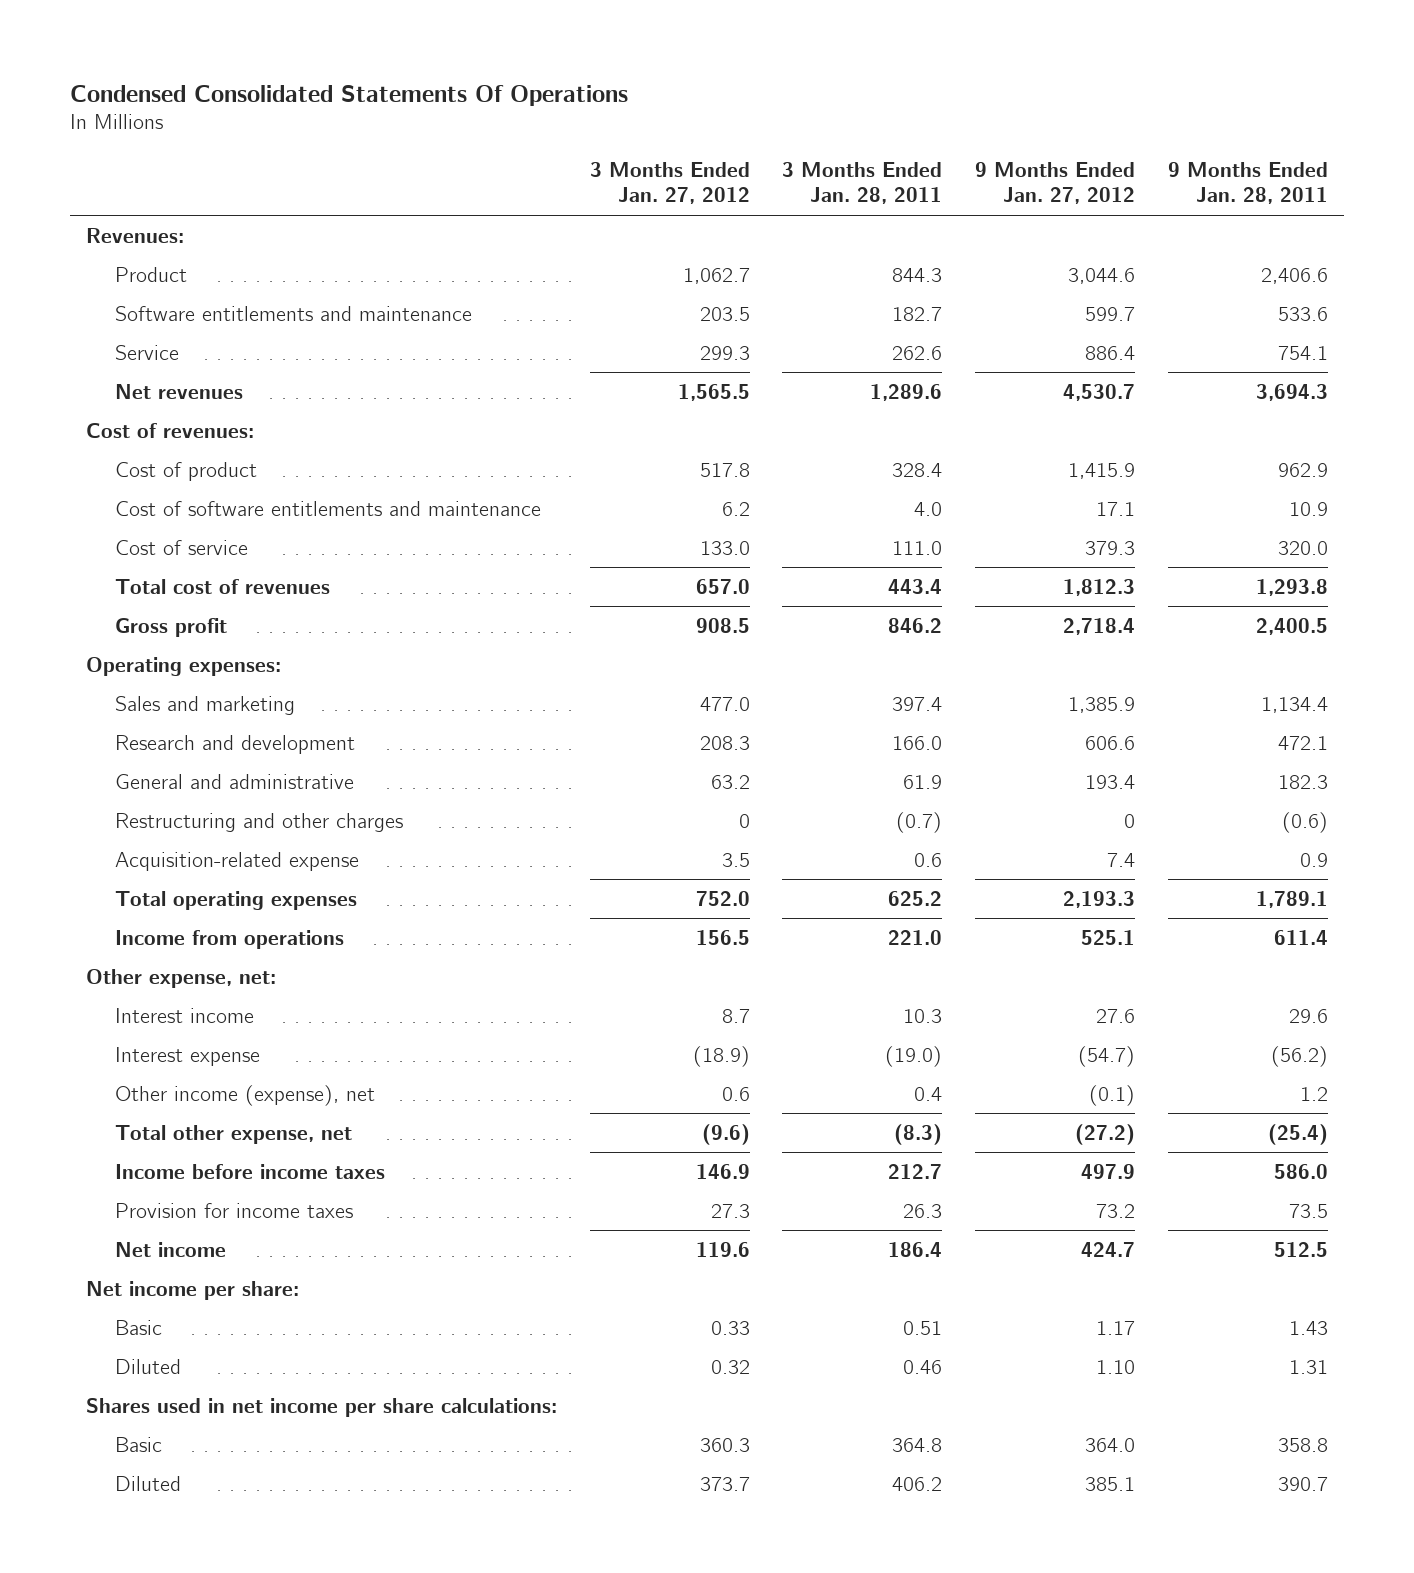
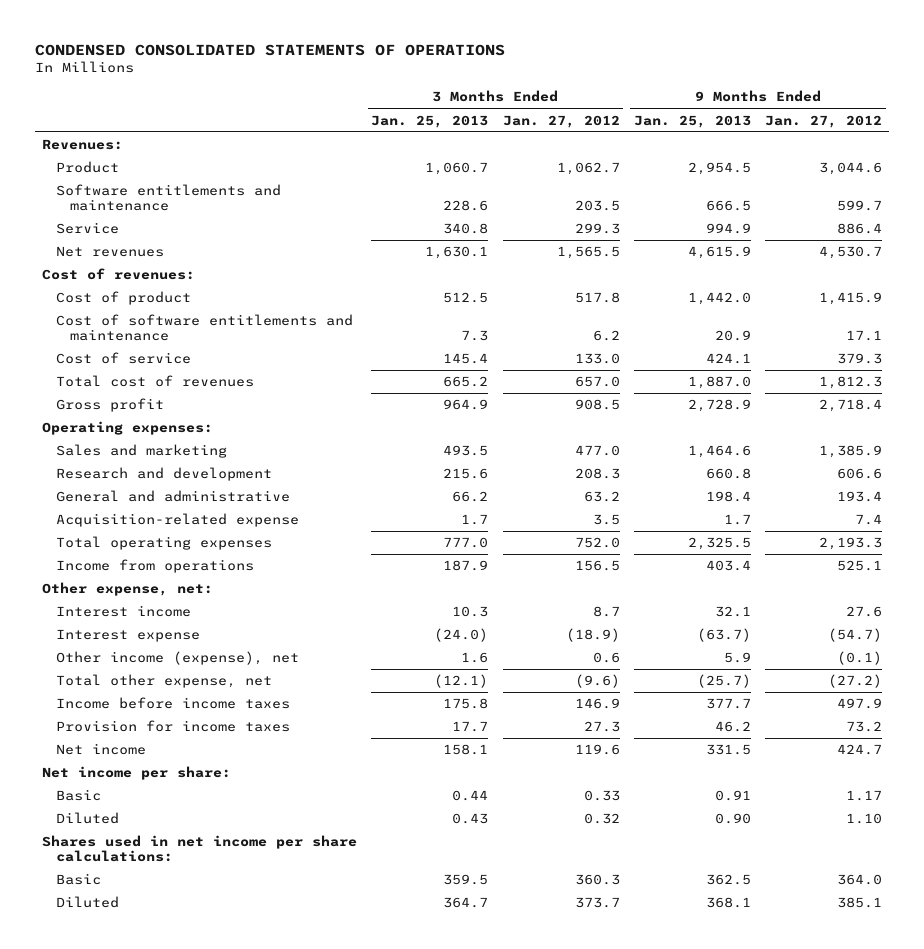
- Condensed Consolidated Statements Of Operations
+ CONDENSED CONSOLIDATED STATEMENTS OF OPERATIONS
- | 3 Months Ended Jan. 27, 2012 | 3 Months Ended Jan. 28, 2011 | 9 Months Ended Jan. 27, 2012 | 9 Months Ended Jan. 28, 2011
+ | 3 Months Ended Jan. 25, 2013 | 3 Months Ended Jan. 27, 2012 | 9 Months Ended Jan. 25, 2013 | 9 Months Ended Jan. 27, 2012
- Restructuring and other charges | 0 | (0.7) | 0 | (0.6)

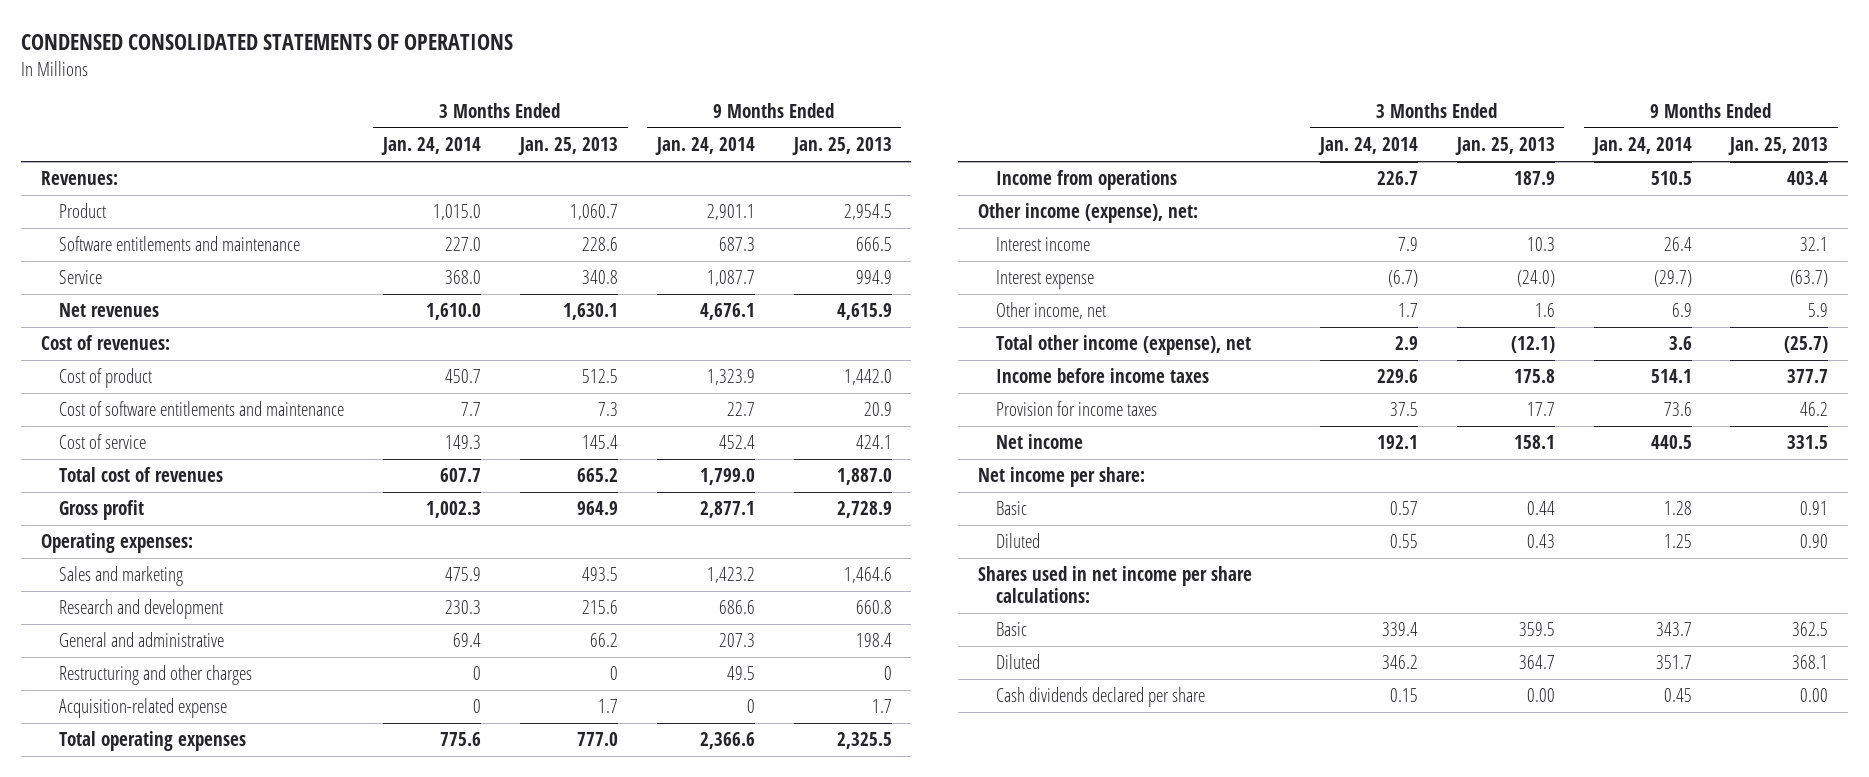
- | 3 Months Ended Jan. 25, 2013 | 3 Months Ended Jan. 27, 2012 | 9 Months Ended Jan. 25, 2013 | 9 Months Ended Jan. 27, 2012
+ | 3 Months Ended Jan. 24, 2014 | 3 Months Ended Jan. 25, 2013 | 9 Months Ended Jan. 24, 2014 | 9 Months Ended Jan. 25, 2013
+ Restructuring and other charges | 0 | 0 | 49.5 | 0
- Other expense, net:
+ Other income (expense), net:
- Other income (expense), net | 1.6 | 0.6 | 5.9 | (0.1)
- Total other expense, net | (12.1) | (9.6) | (25.7) | (27.2)
+ Other income, net | 1.7 | 1.6 | 6.9 | 5.9
+ Total other income (expense), net | 2.9 | (12.1) | 3.6 | (25.7)
+ Cash dividends declared per share | 0.15 | 0.00 | 0.45 | 0.00

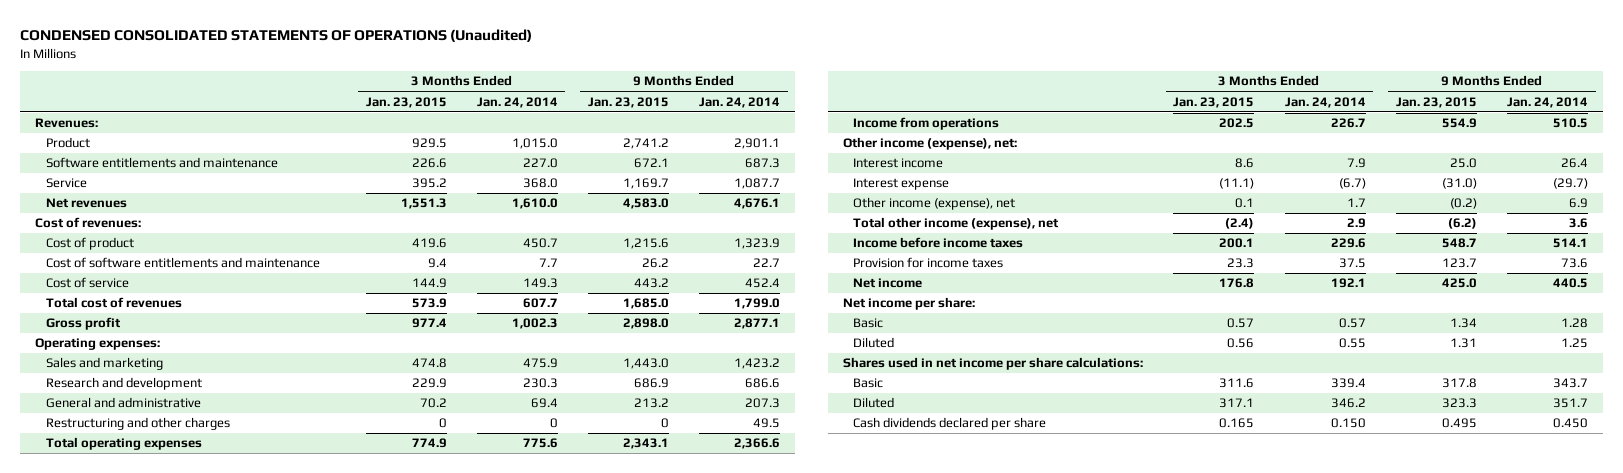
- CONDENSED CONSOLIDATED STATEMENTS OF OPERATIONS
+ CONDENSED CONSOLIDATED STATEMENTS OF OPERATIONS (Unaudited)
- | 3 Months Ended Jan. 24, 2014 | 3 Months Ended Jan. 25, 2013 | 9 Months Ended Jan. 24, 2014 | 9 Months Ended Jan. 25, 2013
+ | 3 Months Ended Jan. 23, 2015 | 3 Months Ended Jan. 24, 2014 | 9 Months Ended Jan. 23, 2015 | 9 Months Ended Jan. 24, 2014
- Acquisition-related expense | 0 | 1.7 | 0 | 1.7
- Other income, net | 1.7 | 1.6 | 6.9 | 5.9
+ Other income (expense), net | 0.1 | 1.7 | (0.2) | 6.9
- Cash dividends declared per share | 0.15 | 0.00 | 0.45 | 0.00
+ Cash dividends declared per share | 0.165 | 0.150 | 0.495 | 0.450

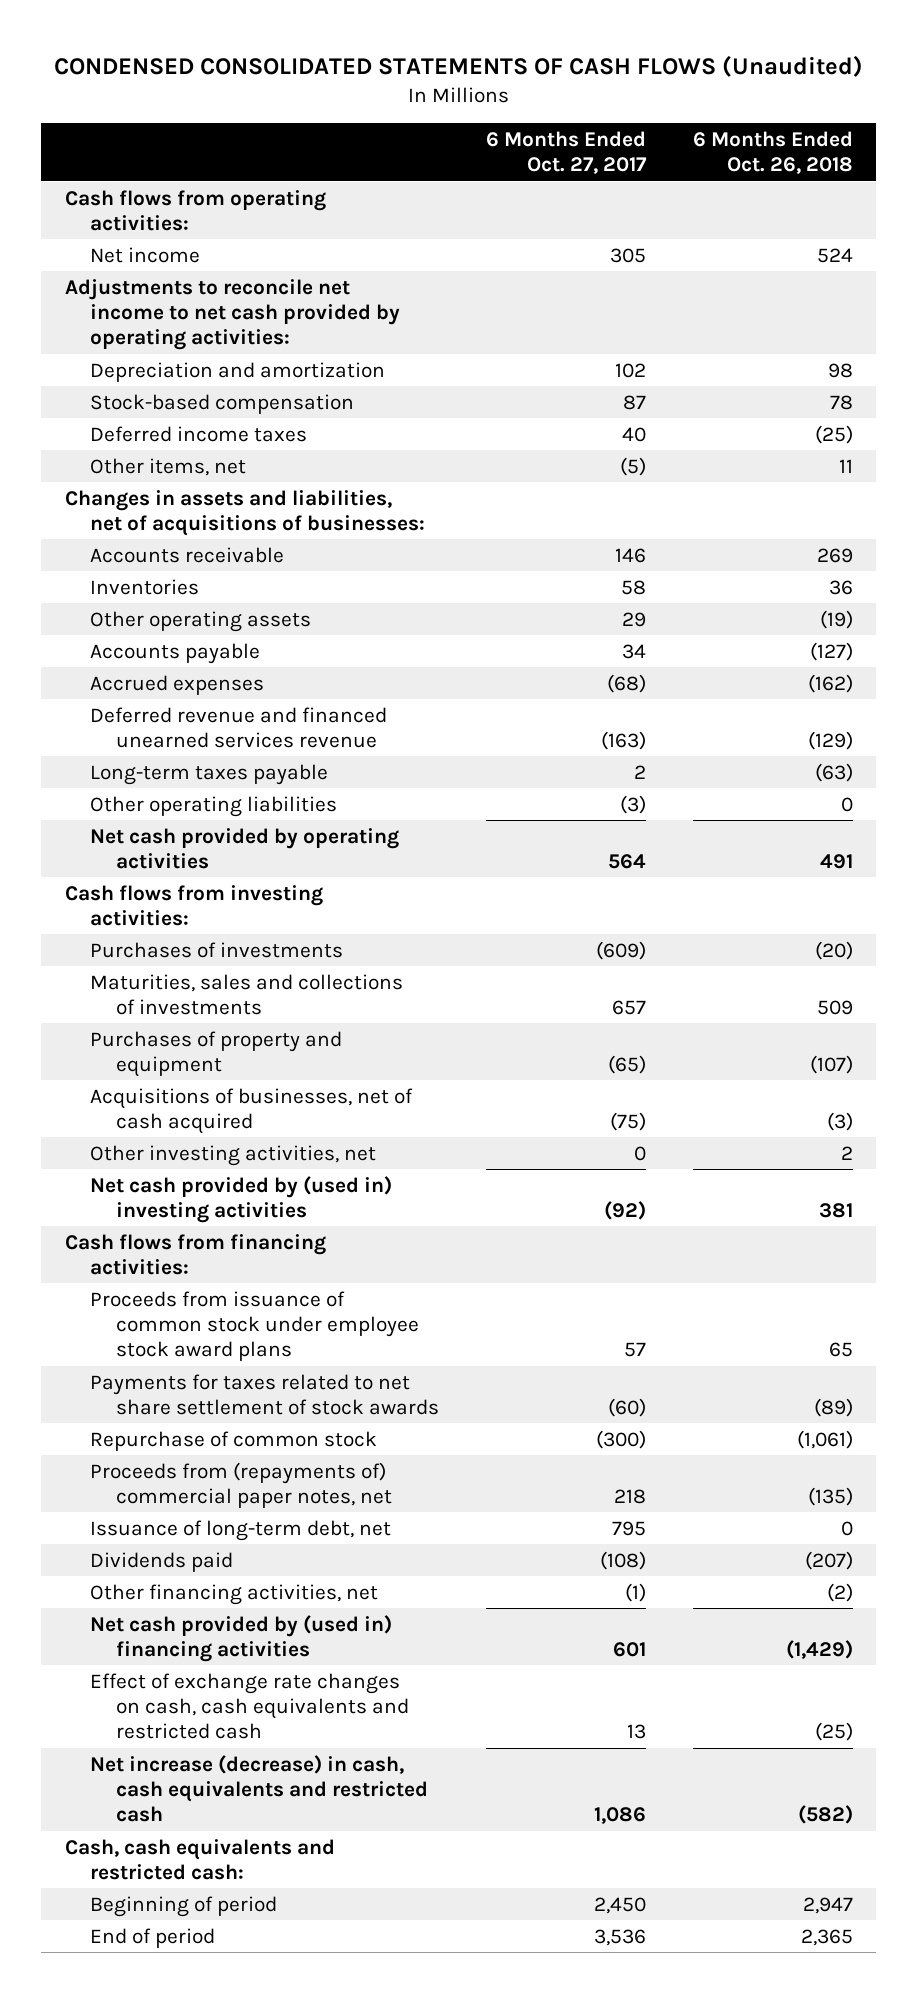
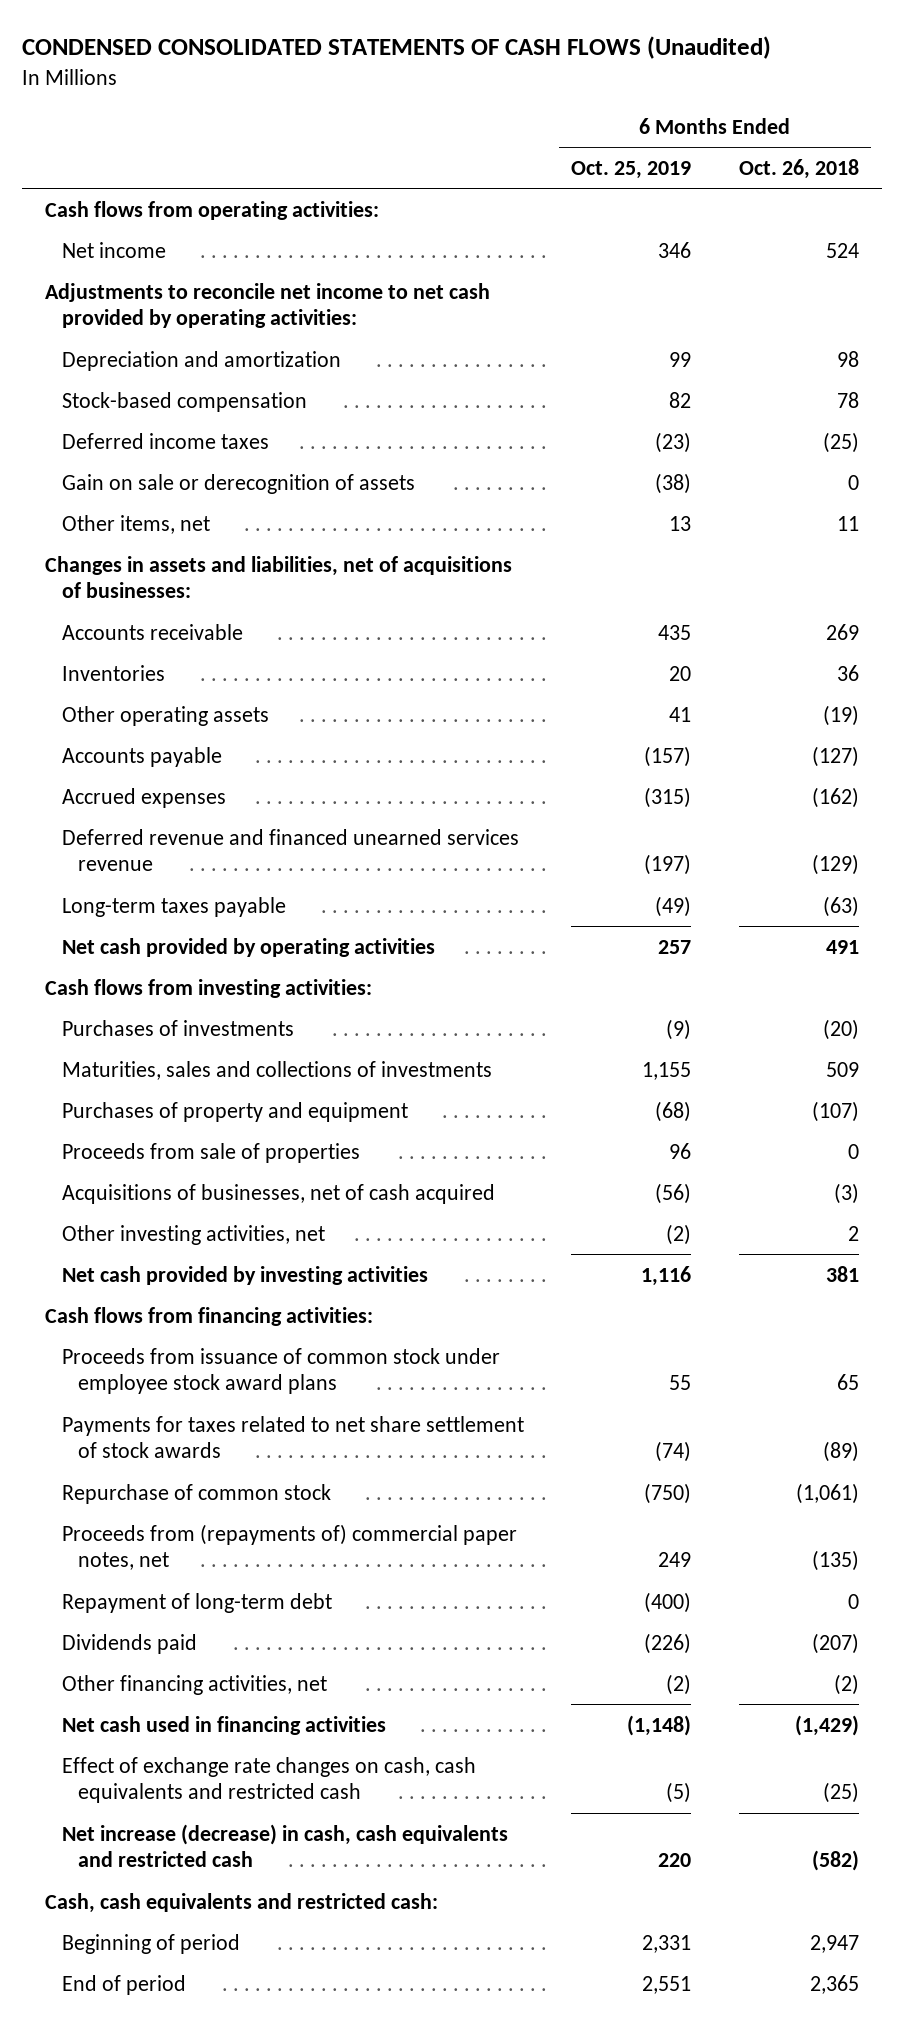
- | 6 Months Ended Oct. 27, 2017 | 6 Months Ended Oct. 26, 2018
+ | 6 Months Ended Oct. 25, 2019 | 6 Months Ended Oct. 26, 2018
+ Gain on sale or derecognition of assets | (38) | 0
- Other operating liabilities | (3) | 0
+ Proceeds from sale of properties | 96 | 0
- Net cash provided by (used in) investing activities | (92) | 381
+ Net cash provided by investing activities | 1,116 | 381
- Issuance of long-term debt, net | 795 | 0
+ Repayment of long-term debt | (400) | 0
- Net cash provided by (used in) financing activities | 601 | (1,429)
+ Net cash used in financing activities | (1,148) | (1,429)

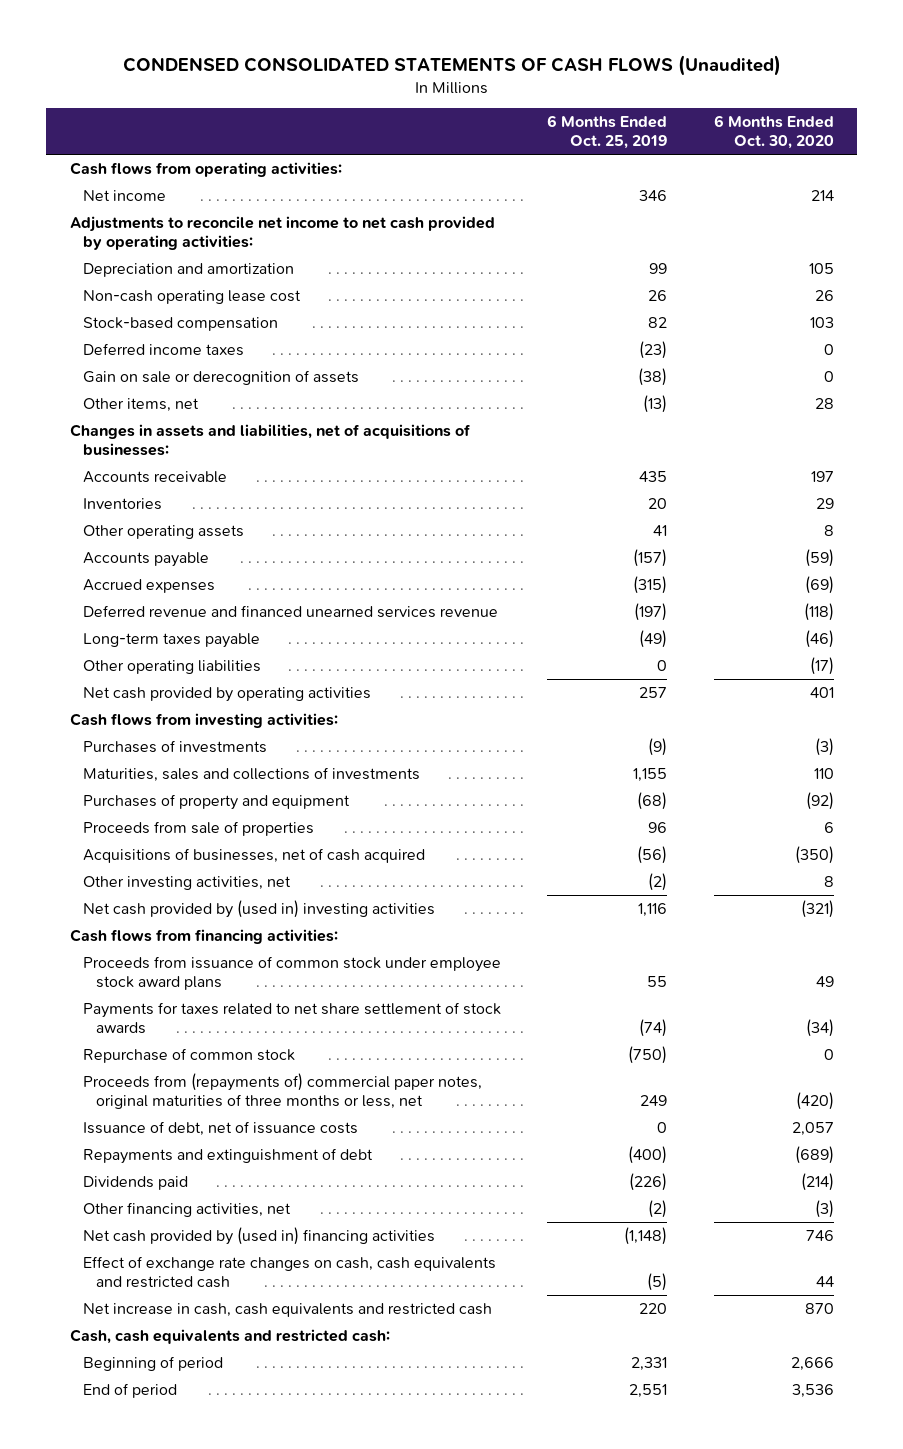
- | 6 Months Ended Oct. 25, 2019 | 6 Months Ended Oct. 26, 2018
+ | 6 Months Ended Oct. 25, 2019 | 6 Months Ended Oct. 30, 2020
+ Non-cash operating lease cost | 26 | 26
- Other items, net | 13 | 11
+ Other items, net | (13) | 28
+ Other operating liabilities | 0 | (17)
- Net cash provided by investing activities | 1,116 | 381
+ Net cash provided by (used in) investing activities | 1,116 | (321)
- Proceeds from (repayments of) commercial paper notes, net | 249 | (135)
- Repayment of long-term debt | (400) | 0
+ Proceeds from (repayments of) commercial paper notes, original maturities of three months or less, net | 249 | (420)
+ Issuance of debt, net of issuance costs | 0 | 2,057
+ Repayments and extinguishment of debt | (400) | (689)
- Net cash used in financing activities | (1,148) | (1,429)
+ Net cash provided by (used in) financing activities | (1,148) | 746
- Net increase (decrease) in cash, cash equivalents and restricted cash | 220 | (582)
+ Net increase in cash, cash equivalents and restricted cash | 220 | 870

